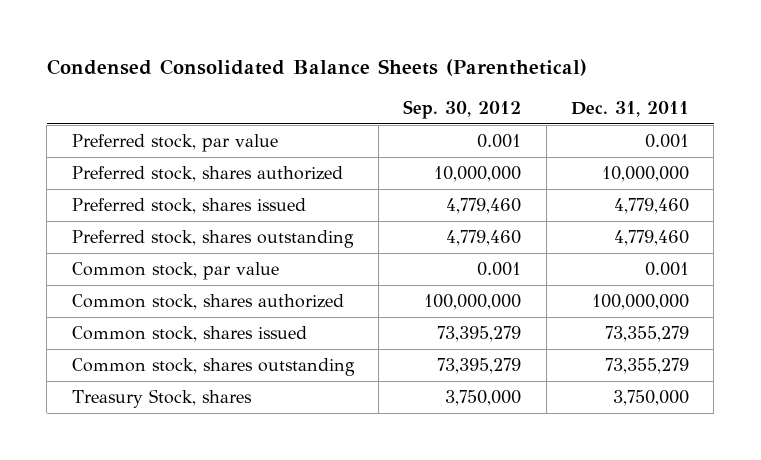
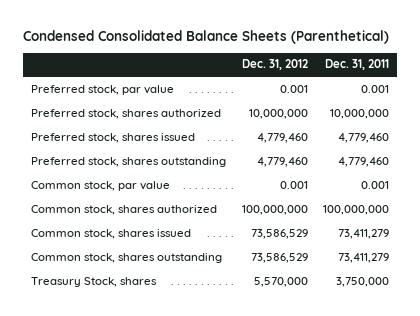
- | Sep. 30, 2012 | Dec. 31, 2011
+ | Dec. 31, 2012 | Dec. 31, 2011
- Common stock, shares issued | 73,395,279 | 73,355,279
- Common stock, shares outstanding | 73,395,279 | 73,355,279
+ Common stock, shares issued | 73,586,529 | 73,411,279
+ Common stock, shares outstanding | 73,586,529 | 73,411,279

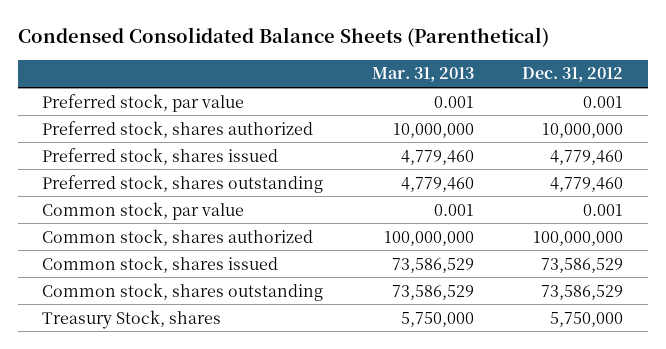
- | Dec. 31, 2012 | Dec. 31, 2011
+ | Mar. 31, 2013 | Dec. 31, 2012
- Treasury Stock, shares | 5,570,000 | 3,750,000
+ Treasury Stock, shares | 5,750,000 | 5,750,000

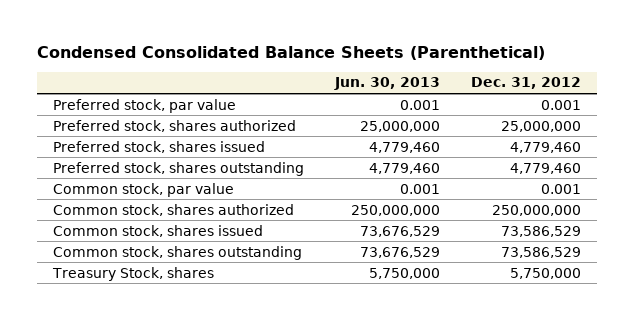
- | Mar. 31, 2013 | Dec. 31, 2012
+ | Jun. 30, 2013 | Dec. 31, 2012
- Preferred stock, shares authorized | 10,000,000 | 10,000,000
+ Preferred stock, shares authorized | 25,000,000 | 25,000,000
- Common stock, shares authorized | 100,000,000 | 100,000,000
+ Common stock, shares authorized | 250,000,000 | 250,000,000

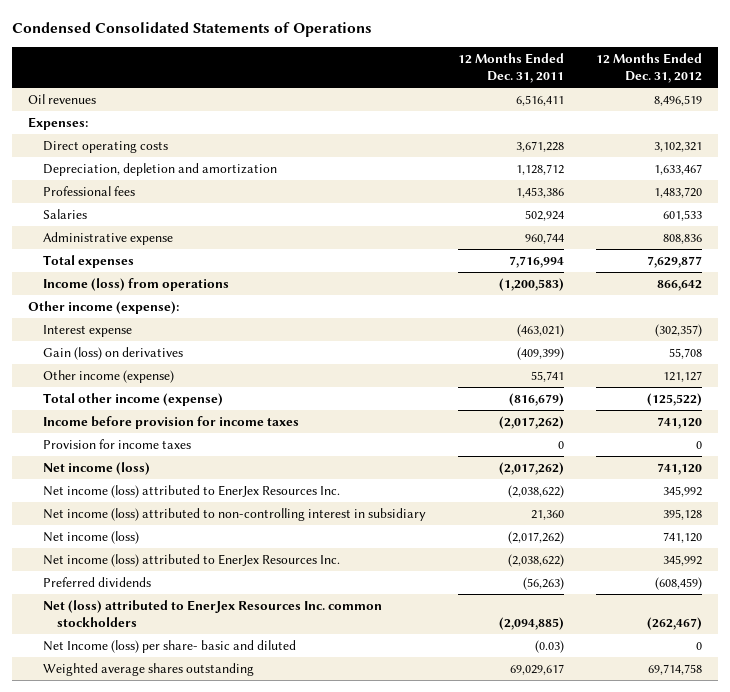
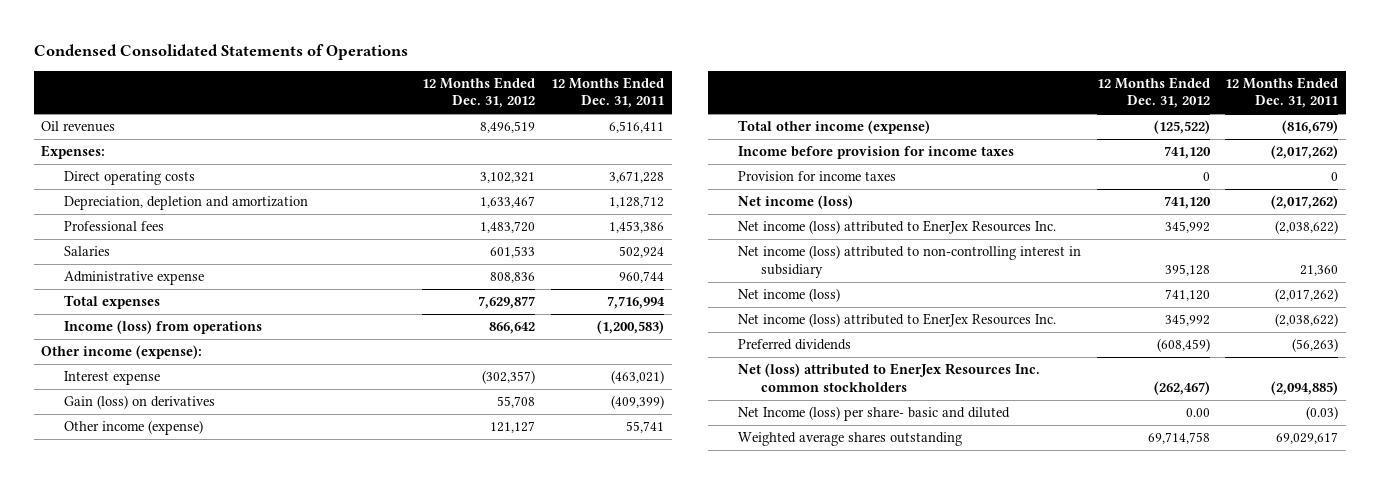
- | 12 Months Ended Dec. 31, 2011 | 12 Months Ended Dec. 31, 2012
+ | 12 Months Ended Dec. 31, 2012 | 12 Months Ended Dec. 31, 2011
- Net Income (loss) per share- basic and diluted | (0.03) | 0
+ Net Income (loss) per share- basic and diluted | 0.00 | (0.03)

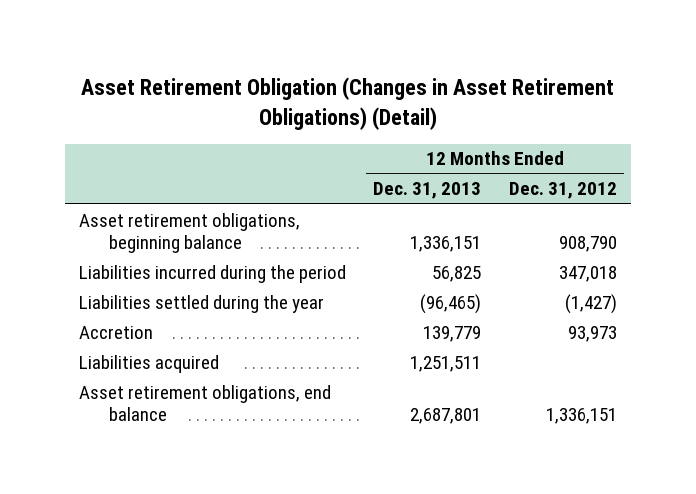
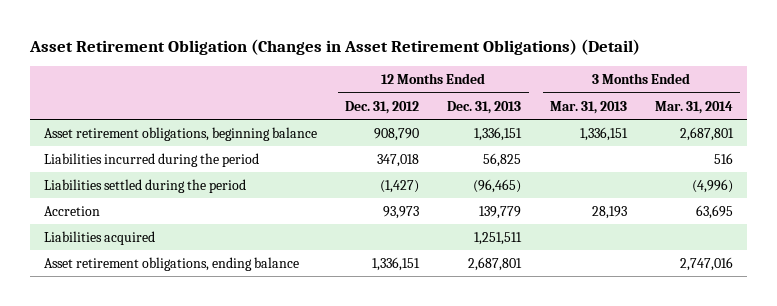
- | 12 Months Ended Dec. 31, 2013 | 12 Months Ended Dec. 31, 2012
+ | 12 Months Ended Dec. 31, 2012 | 12 Months Ended Dec. 31, 2013 | 3 Months Ended Mar. 31, 2013 | 3 Months Ended Mar. 31, 2014
- Liabilities settled during the year | (96,465) | (1,427)
+ Liabilities settled during the period | (1,427) | (96,465) | | (4,996)
- Asset retirement obligations, end balance | 2,687,801 | 1,336,151
+ Asset retirement obligations, ending balance | 1,336,151 | 2,687,801 | | 2,747,016

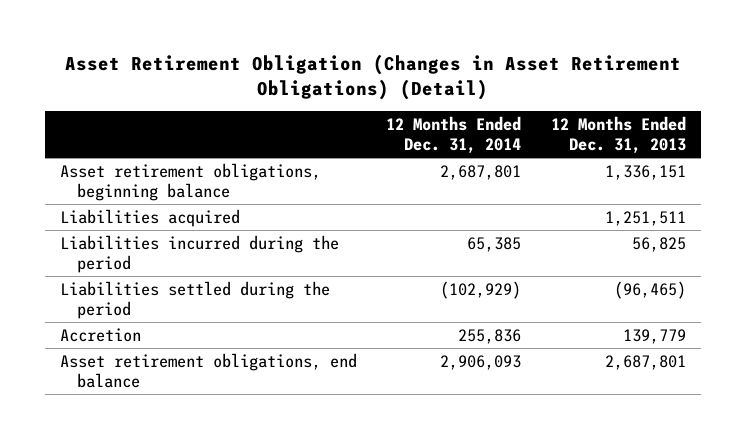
- | 12 Months Ended Dec. 31, 2012 | 12 Months Ended Dec. 31, 2013 | 3 Months Ended Mar. 31, 2013 | 3 Months Ended Mar. 31, 2014
+ | 12 Months Ended Dec. 31, 2014 | 12 Months Ended Dec. 31, 2013
moved up: Liabilities acquired | | 1,251,511
- Asset retirement obligations, ending balance | 1,336,151 | 2,687,801 | | 2,747,016
+ Asset retirement obligations, end balance | 2,906,093 | 2,687,801

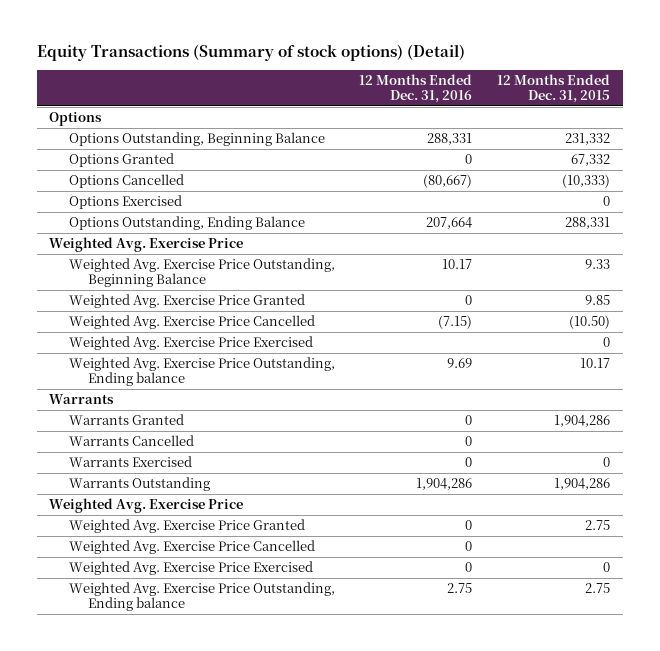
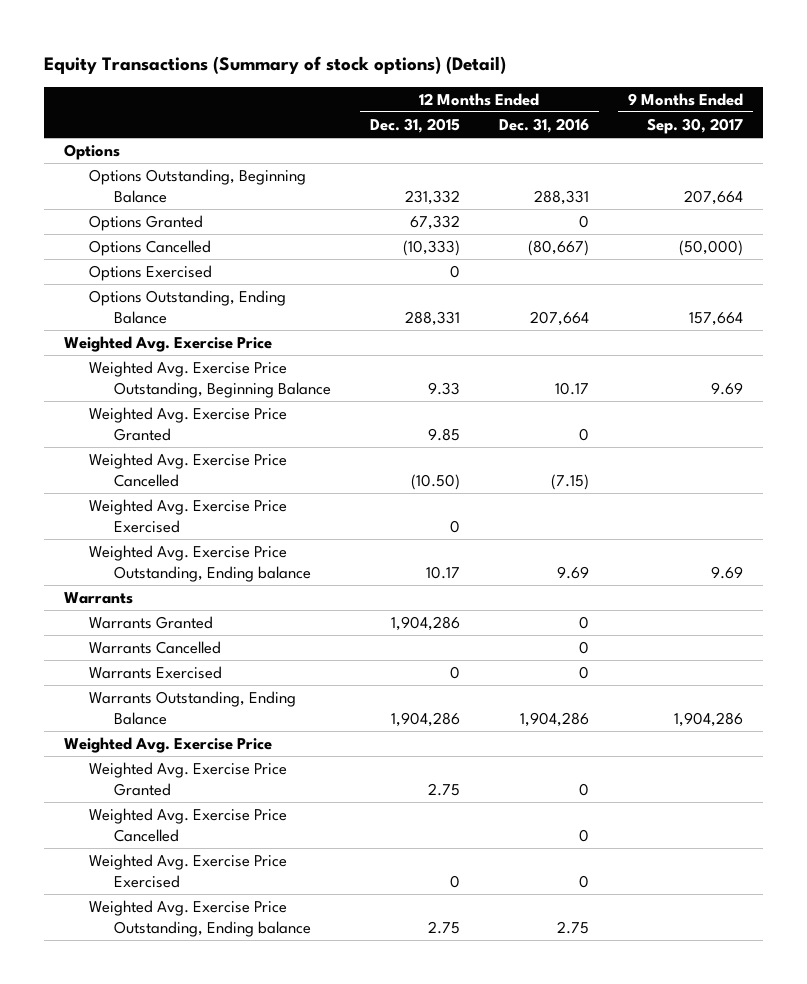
- | 12 Months Ended Dec. 31, 2016 | 12 Months Ended Dec. 31, 2015
+ | 12 Months Ended Dec. 31, 2015 | 12 Months Ended Dec. 31, 2016 | 9 Months Ended Sep. 30, 2017
- Warrants Outstanding | 1,904,286 | 1,904,286
+ Warrants Outstanding, Ending Balance | 1,904,286 | 1,904,286 | 1,904,286

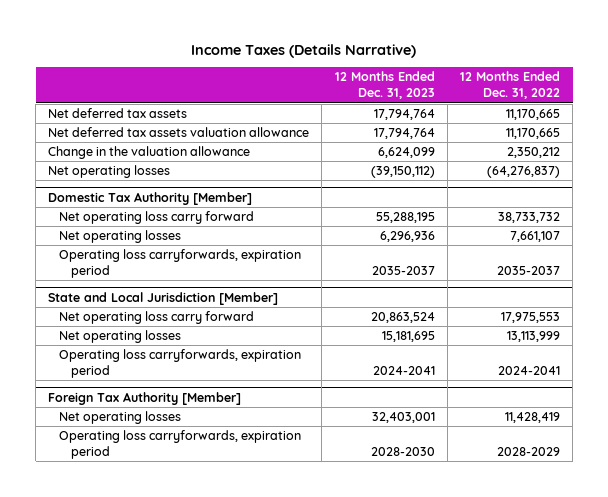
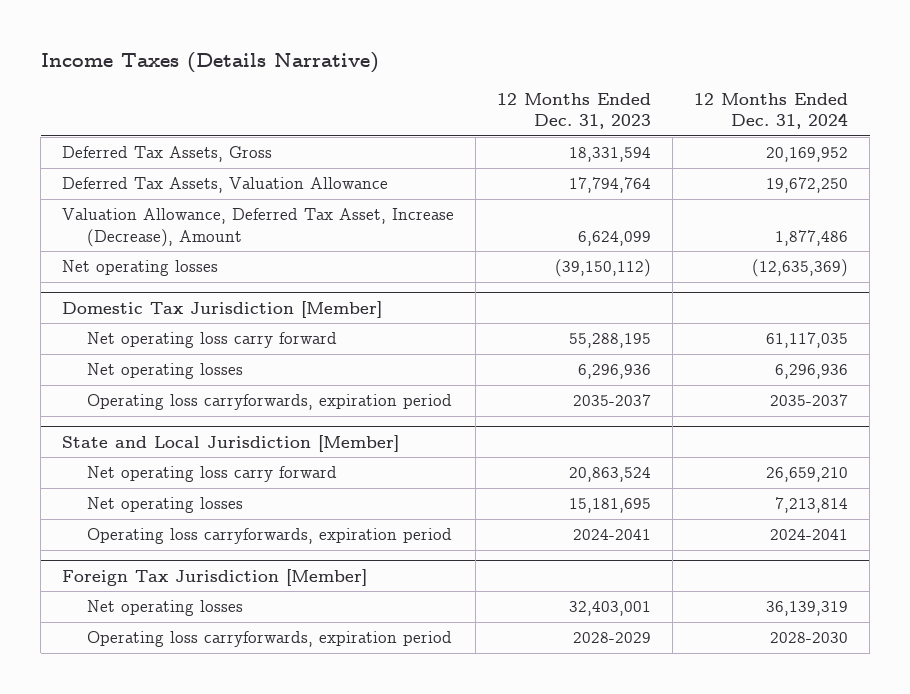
- | 12 Months Ended Dec. 31, 2023 | 12 Months Ended Dec. 31, 2022
+ | 12 Months Ended Dec. 31, 2023 | 12 Months Ended Dec. 31, 2024
- Net deferred tax assets | 17,794,764 | 11,170,665
- Net deferred tax assets valuation allowance | 17,794,764 | 11,170,665
- Change in the valuation allowance | 6,624,099 | 2,350,212
+ Deferred Tax Assets, Gross | 18,331,594 | 20,169,952
+ Deferred Tax Assets, Valuation Allowance | 17,794,764 | 19,672,250
+ Valuation Allowance, Deferred Tax Asset, Increase (Decrease), Amount | 6,624,099 | 1,877,486
- Domestic Tax Authority [Member]
+ Domestic Tax Jurisdiction [Member]
- Foreign Tax Authority [Member]
+ Foreign Tax Jurisdiction [Member]
- Operating loss carryforwards, expiration period | 2028-2030 | 2028-2029
+ Operating loss carryforwards, expiration period | 2028-2029 | 2028-2030

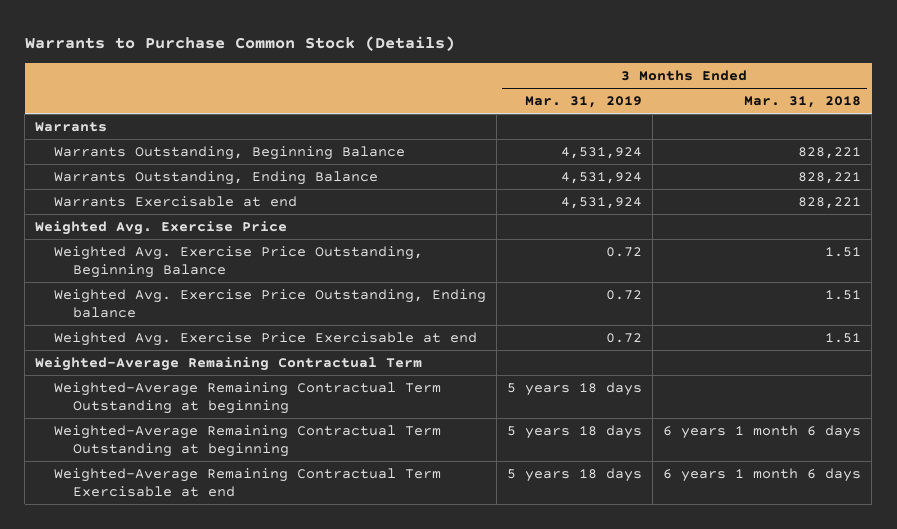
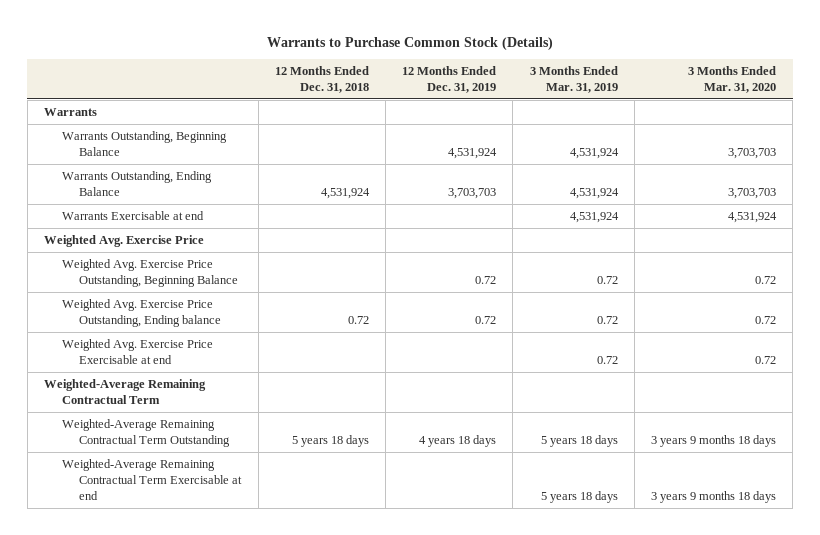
- | 3 Months Ended Mar. 31, 2019 | 3 Months Ended Mar. 31, 2018
+ | 12 Months Ended Dec. 31, 2018 | 12 Months Ended Dec. 31, 2019 | 3 Months Ended Mar. 31, 2019 | 3 Months Ended Mar. 31, 2020
- Weighted-Average Remaining Contractual Term Outstanding at beginning | 5 years 18 days |
- Weighted-Average Remaining Contractual Term Outstanding at beginning | 5 years 18 days | 6 years 1 month 6 days
+ Weighted-Average Remaining Contractual Term Outstanding | 5 years 18 days | 4 years 18 days | 5 years 18 days | 3 years 9 months 18 days

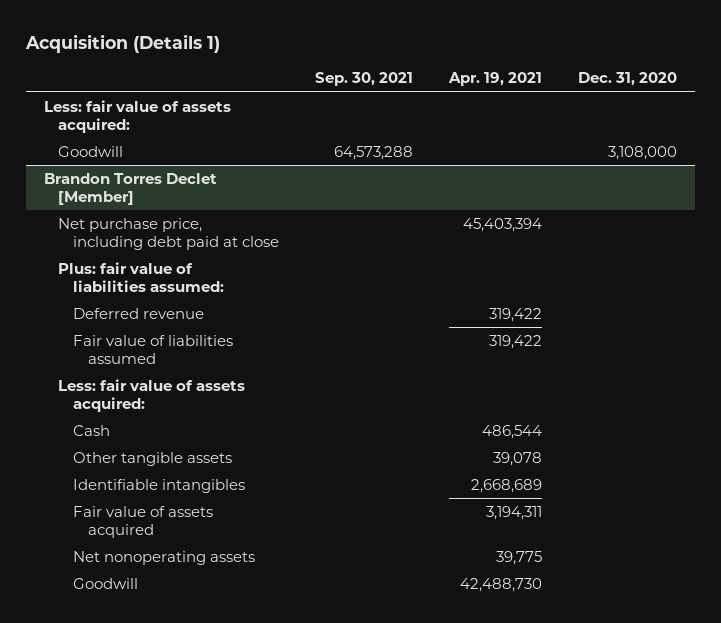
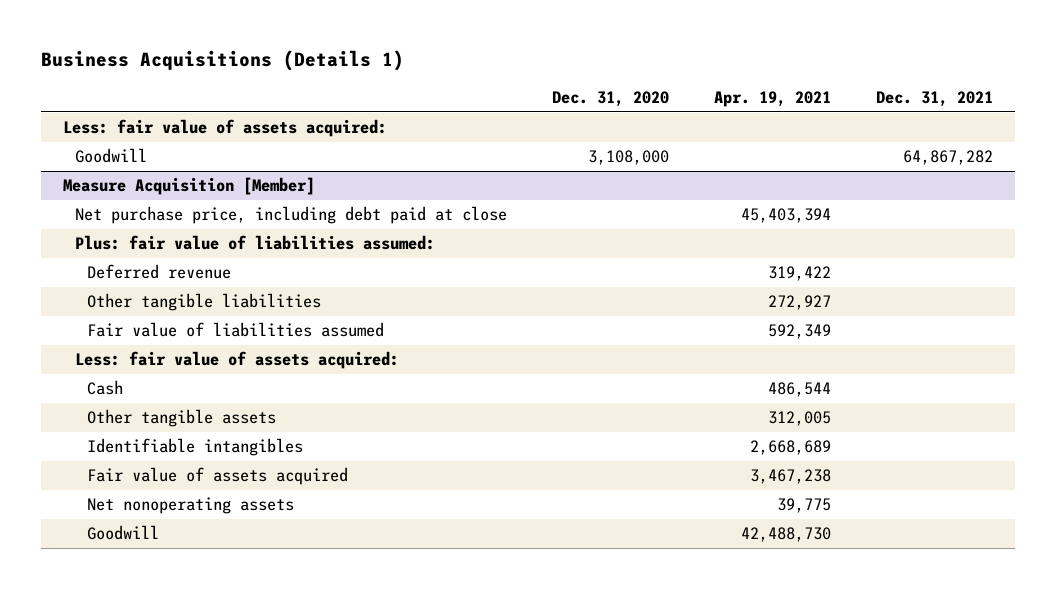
- Acquisition (Details 1)
+ Business Acquisitions (Details 1)
- | Sep. 30, 2021 | Apr. 19, 2021 | Dec. 31, 2020
+ | Dec. 31, 2020 | Apr. 19, 2021 | Dec. 31, 2021
- Brandon Torres Declet [Member]
+ Measure Acquisition [Member]
- Fair value of liabilities assumed | | 319,422 |
+ Other tangible liabilities | | 272,927 |
+ Fair value of liabilities assumed | | 592,349 |
- Other tangible assets | | 39,078 |
+ Other tangible assets | | 312,005 |
- Fair value of assets acquired | | 3,194,311 |
+ Fair value of assets acquired | | 3,467,238 |

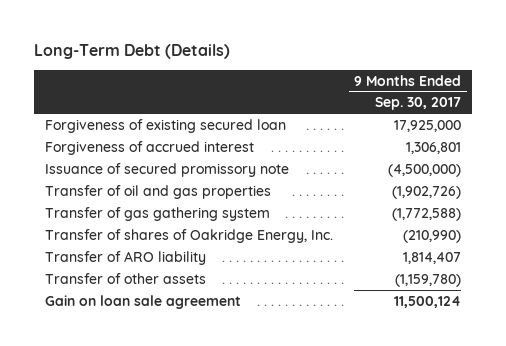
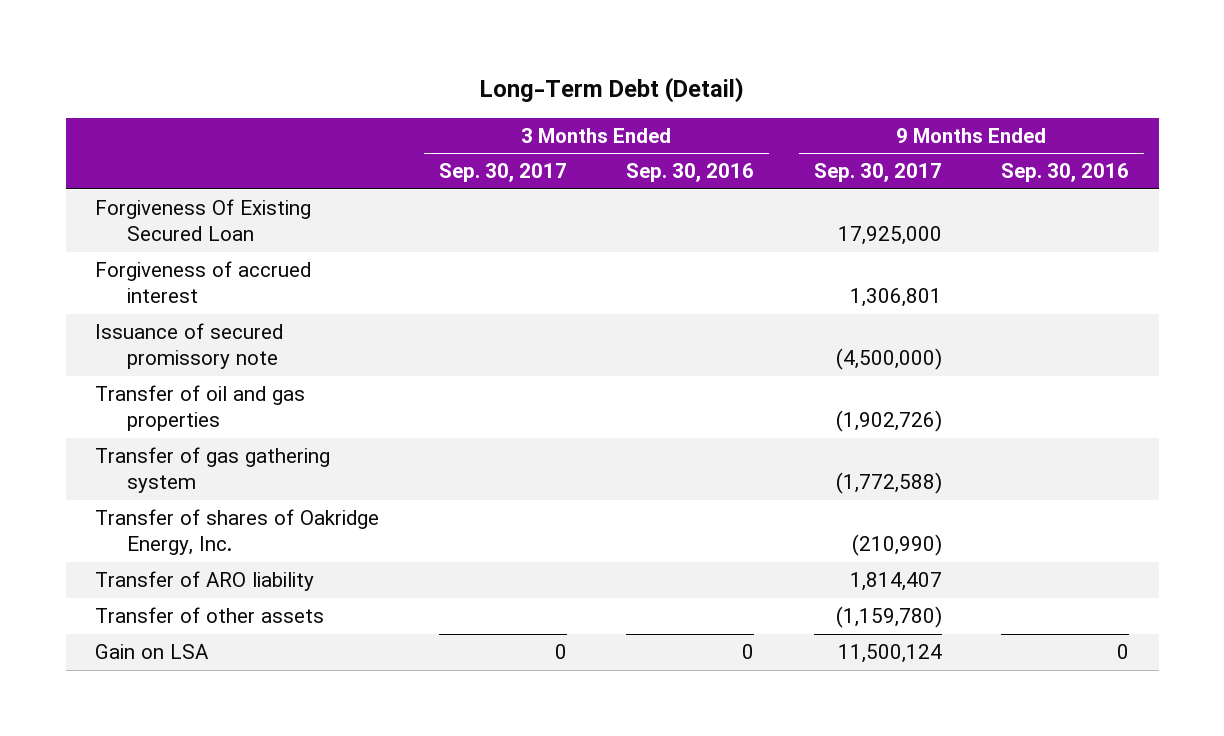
- Long-Term Debt (Details)
+ Long-Term Debt (Detail)
- | 9 Months Ended Sep. 30, 2017
+ | 3 Months Ended Sep. 30, 2017 | 3 Months Ended Sep. 30, 2016 | 9 Months Ended Sep. 30, 2017 | 9 Months Ended Sep. 30, 2016
- Forgiveness of existing secured loan | 17,925,000
+ Forgiveness Of Existing Secured Loan | | | 17,925,000 |
- Gain on loan sale agreement | 11,500,124
+ Gain on LSA | 0 | 0 | 11,500,124 | 0

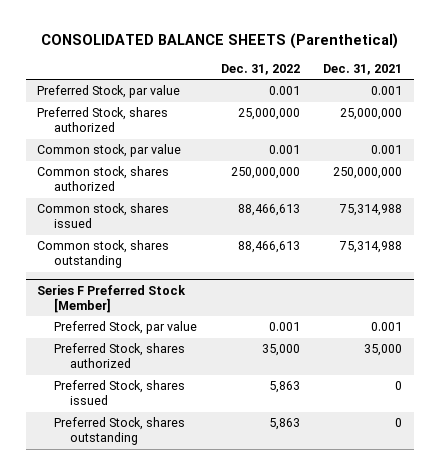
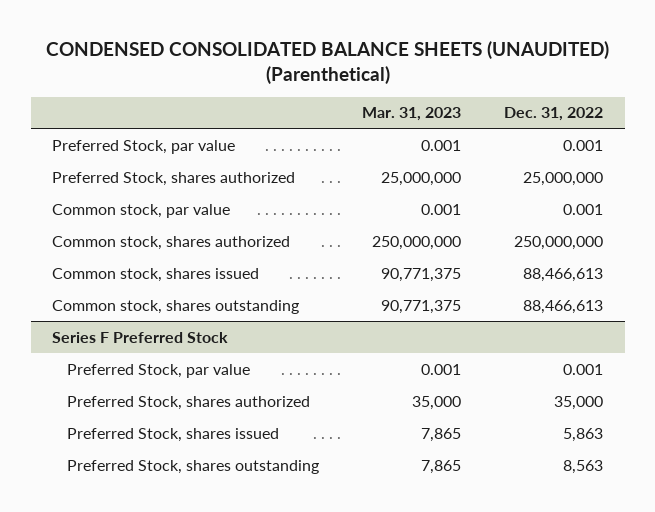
- CONSOLIDATED BALANCE SHEETS (Parenthetical)
+ CONDENSED CONSOLIDATED BALANCE SHEETS (UNAUDITED) (Parenthetical)
- | Dec. 31, 2022 | Dec. 31, 2021
+ | Mar. 31, 2023 | Dec. 31, 2022
- Series F Preferred Stock [Member]
+ Series F Preferred Stock
- Preferred Stock, shares outstanding | 5,863 | 0
+ Preferred Stock, shares outstanding | 7,865 | 8,563

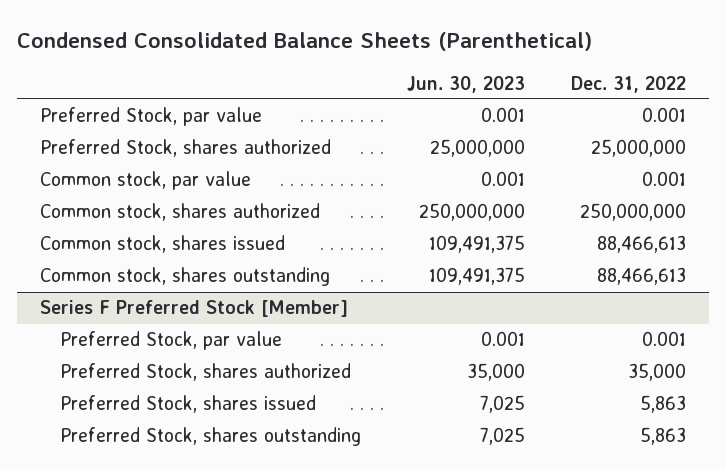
- CONDENSED CONSOLIDATED BALANCE SHEETS (UNAUDITED) (Parenthetical)
+ Condensed Consolidated Balance Sheets (Parenthetical)
- | Mar. 31, 2023 | Dec. 31, 2022
+ | Jun. 30, 2023 | Dec. 31, 2022
- Series F Preferred Stock
+ Series F Preferred Stock [Member]
- Preferred Stock, shares outstanding | 7,865 | 8,563
+ Preferred Stock, shares outstanding | 7,025 | 5,863

